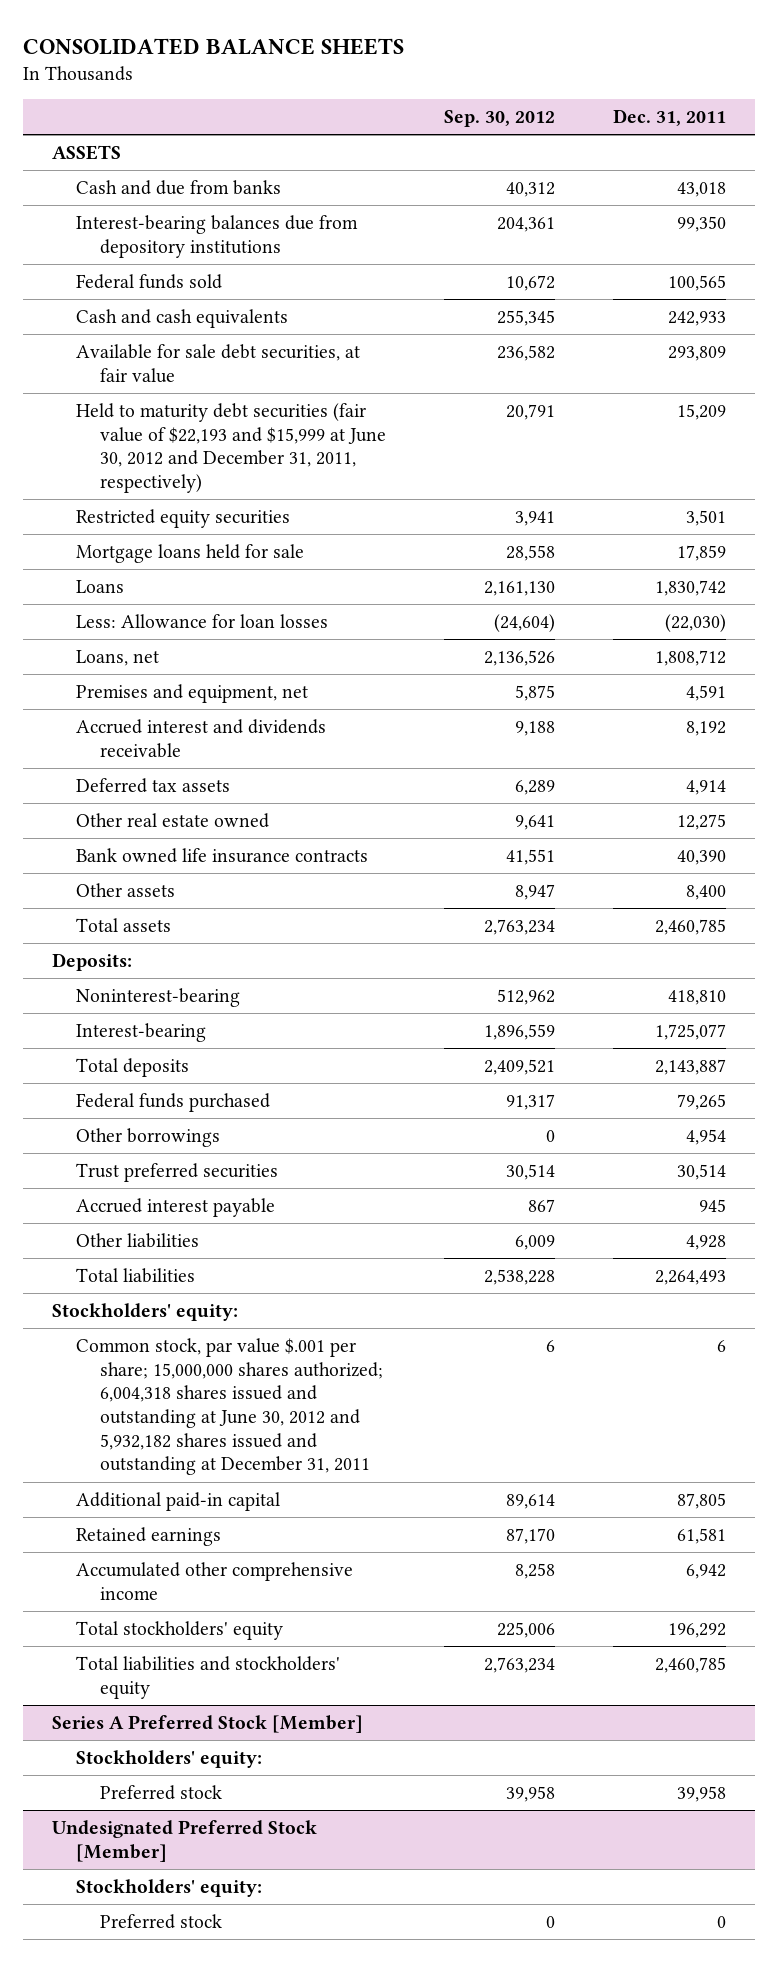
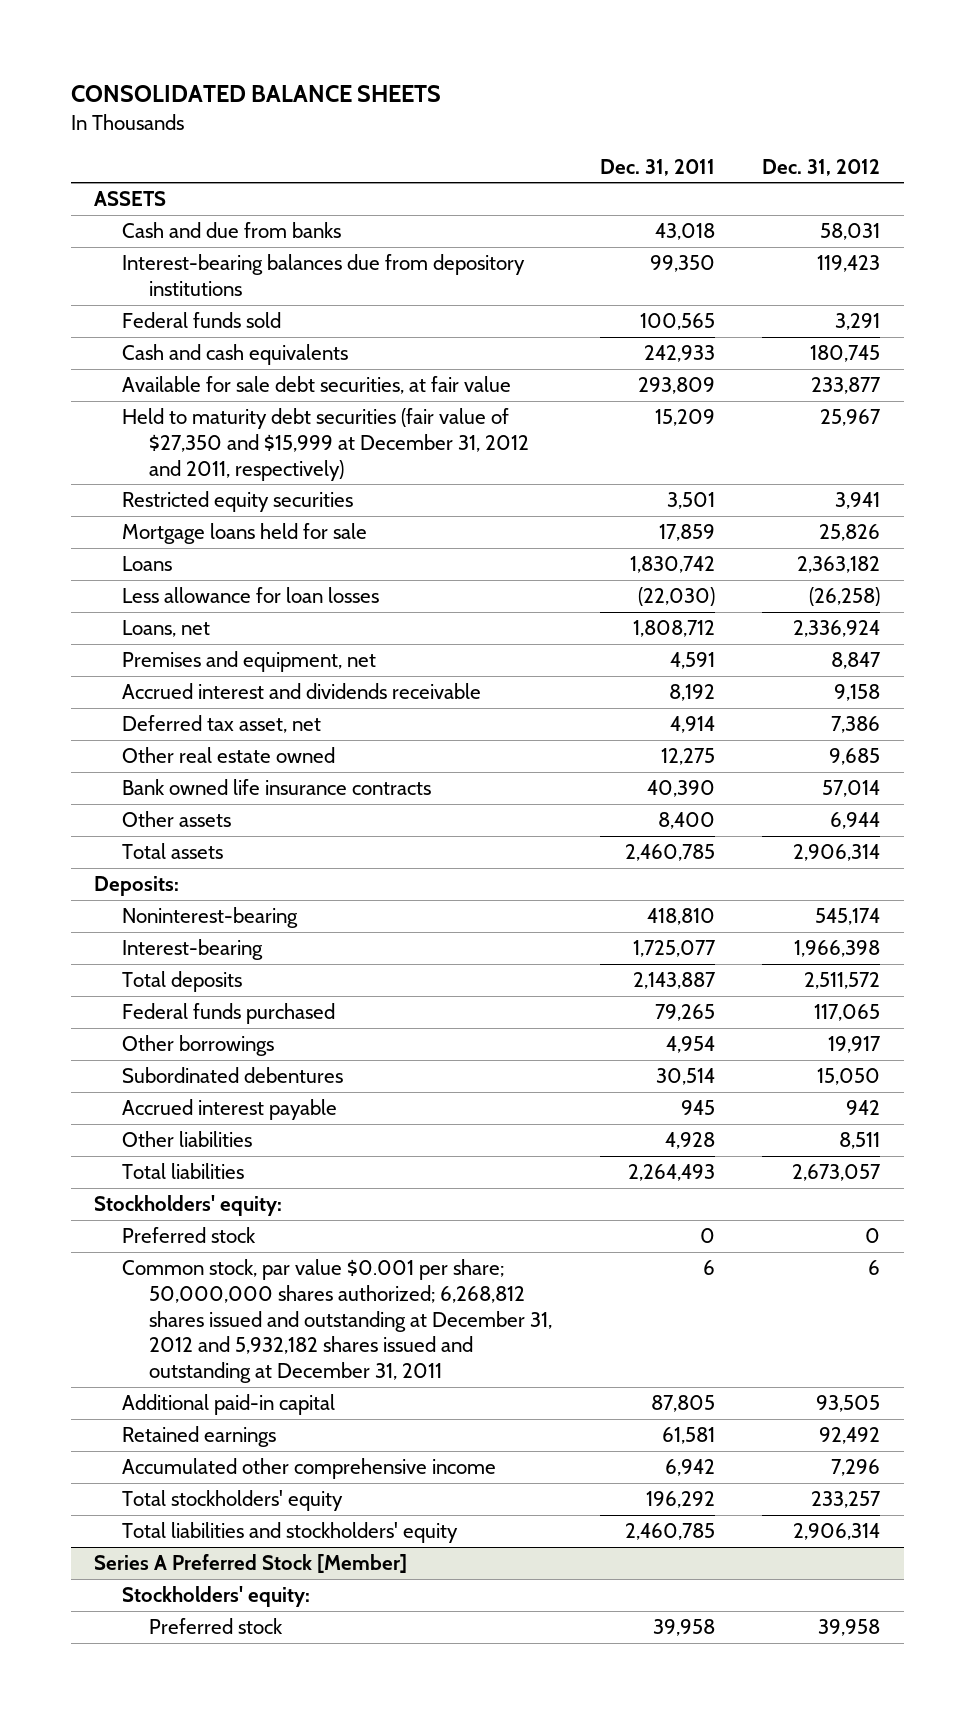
- | Sep. 30, 2012 | Dec. 31, 2011
+ | Dec. 31, 2011 | Dec. 31, 2012
- Held to maturity debt securities (fair value of $22,193 and $15,999 at June 30, 2012 and December 31, 2011, respectively) | 20,791 | 15,209
+ Held to maturity debt securities (fair value of $27,350 and $15,999 at December 31, 2012 and 2011, respectively) | 15,209 | 25,967
- Less: Allowance for loan losses | (24,604) | (22,030)
+ Less allowance for loan losses | (22,030) | (26,258)
- Deferred tax assets | 6,289 | 4,914
+ Deferred tax asset, net | 4,914 | 7,386
- Trust preferred securities | 30,514 | 30,514
+ Subordinated debentures | 30,514 | 15,050
- Common stock, par value $.001 per share; 15,000,000 shares authorized; 6,004,318 shares issued and outstanding at June 30, 2012 and 5,932,182 shares issued and outstanding at December 31, 2011 | 6 | 6
+ Preferred stock | 0 | 0
+ Common stock, par value $0.001 per share; 50,000,000 shares authorized; 6,268,812 shares issued and outstanding at December 31, 2012 and 5,932,182 shares issued and outstanding at December 31, 2011 | 6 | 6
- Undesignated Preferred Stock [Member]
- Stockholders' equity:
- Preferred stock | 0 | 0

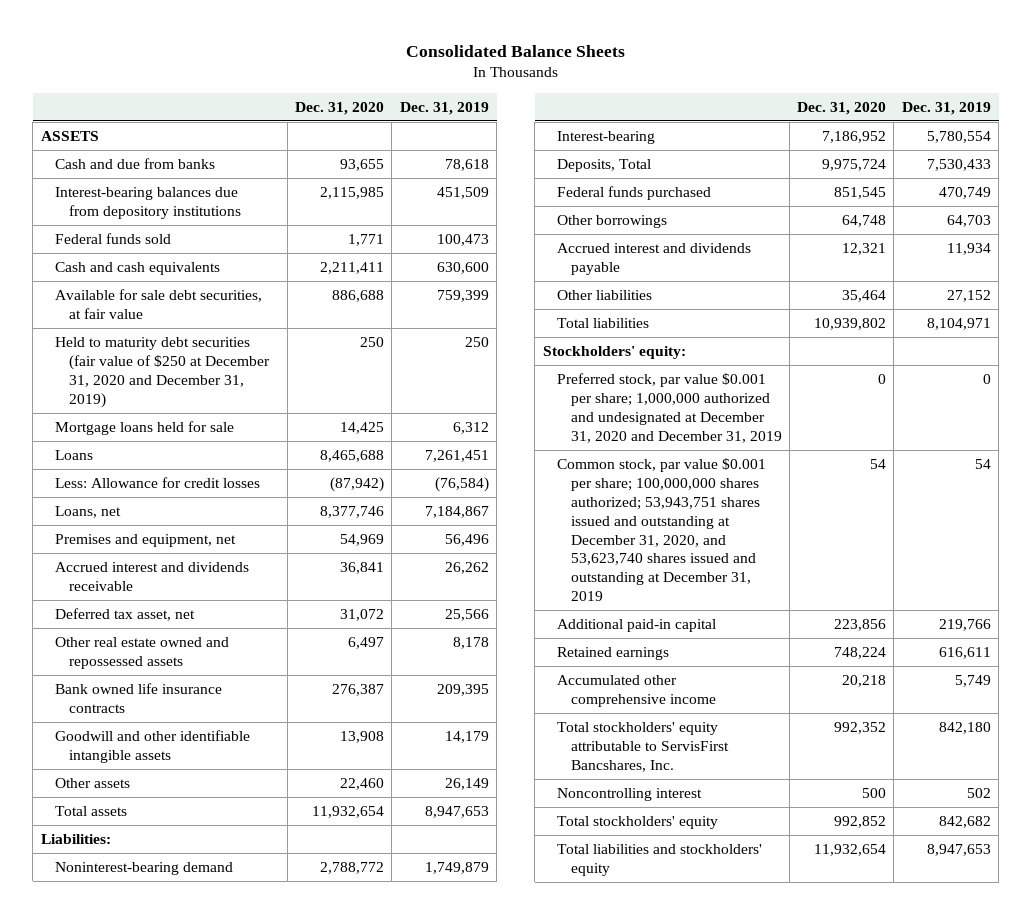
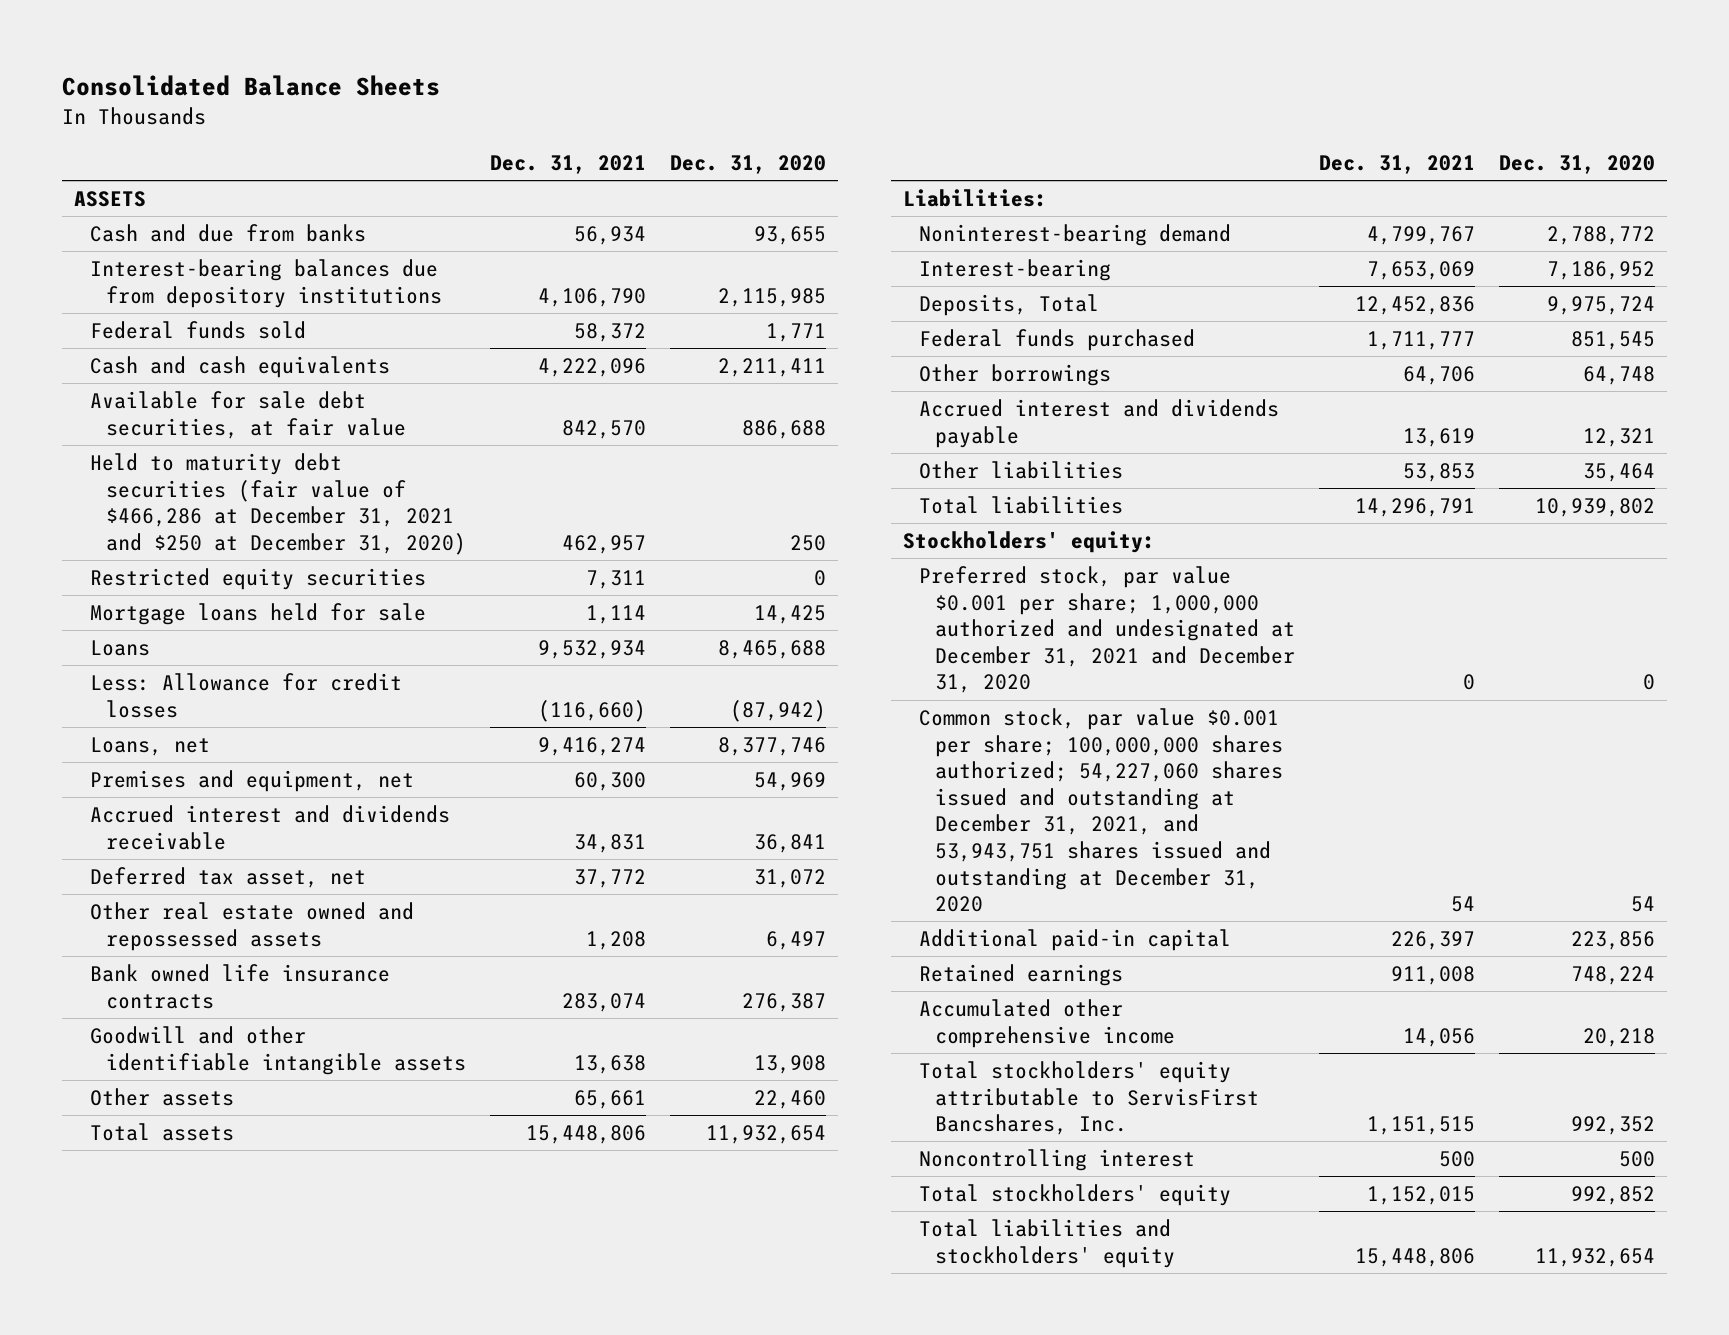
- | Dec. 31, 2020 | Dec. 31, 2019
+ | Dec. 31, 2021 | Dec. 31, 2020
- Held to maturity debt securities (fair value of $250 at December 31, 2020 and December 31, 2019) | 250 | 250
+ Held to maturity debt securities (fair value of $466,286 at December 31, 2021 and $250 at December 31, 2020) | 462,957 | 250
+ Restricted equity securities | 7,311 | 0
- Preferred stock, par value $0.001 per share; 1,000,000 authorized and undesignated at December 31, 2020 and December 31, 2019 | 0 | 0
- Common stock, par value $0.001 per share; 100,000,000 shares authorized; 53,943,751 shares issued and outstanding at December 31, 2020, and 53,623,740 shares issued and outstanding at December 31, 2019 | 54 | 54
+ Preferred stock, par value $0.001 per share; 1,000,000 authorized and undesignated at December 31, 2021 and December 31, 2020 | 0 | 0
+ Common stock, par value $0.001 per share; 100,000,000 shares authorized; 54,227,060 shares issued and outstanding at December 31, 2021, and 53,943,751 shares issued and outstanding at December 31, 2020 | 54 | 54

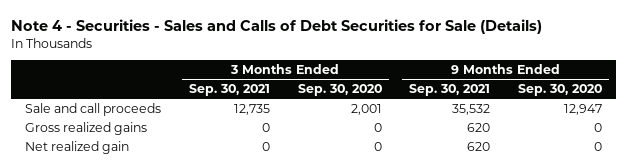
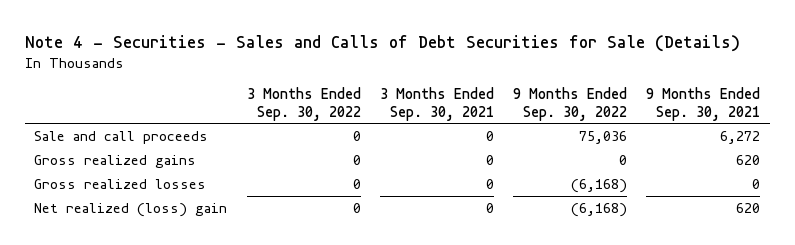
- | 3 Months Ended Sep. 30, 2021 | 3 Months Ended Sep. 30, 2020 | 9 Months Ended Sep. 30, 2021 | 9 Months Ended Sep. 30, 2020
+ | 3 Months Ended Sep. 30, 2022 | 3 Months Ended Sep. 30, 2021 | 9 Months Ended Sep. 30, 2022 | 9 Months Ended Sep. 30, 2021
- Sale and call proceeds | 12,735 | 2,001 | 35,532 | 12,947
+ Sale and call proceeds | 0 | 0 | 75,036 | 6,272
- Net realized gain | 0 | 0 | 620 | 0
+ Gross realized losses | 0 | 0 | (6,168) | 0
+ Net realized (loss) gain | 0 | 0 | (6,168) | 620

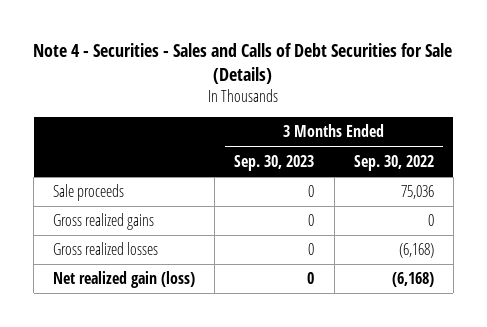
- | 3 Months Ended Sep. 30, 2022 | 3 Months Ended Sep. 30, 2021 | 9 Months Ended Sep. 30, 2022 | 9 Months Ended Sep. 30, 2021
+ | 3 Months Ended Sep. 30, 2023 | 3 Months Ended Sep. 30, 2022
- Sale and call proceeds | 0 | 0 | 75,036 | 6,272
+ Sale proceeds | 0 | 75,036
- Gross realized losses | 0 | 0 | (6,168) | 0
- Net realized (loss) gain | 0 | 0 | (6,168) | 620
+ Gross realized losses | 0 | (6,168)
+ Net realized gain (loss) | 0 | (6,168)

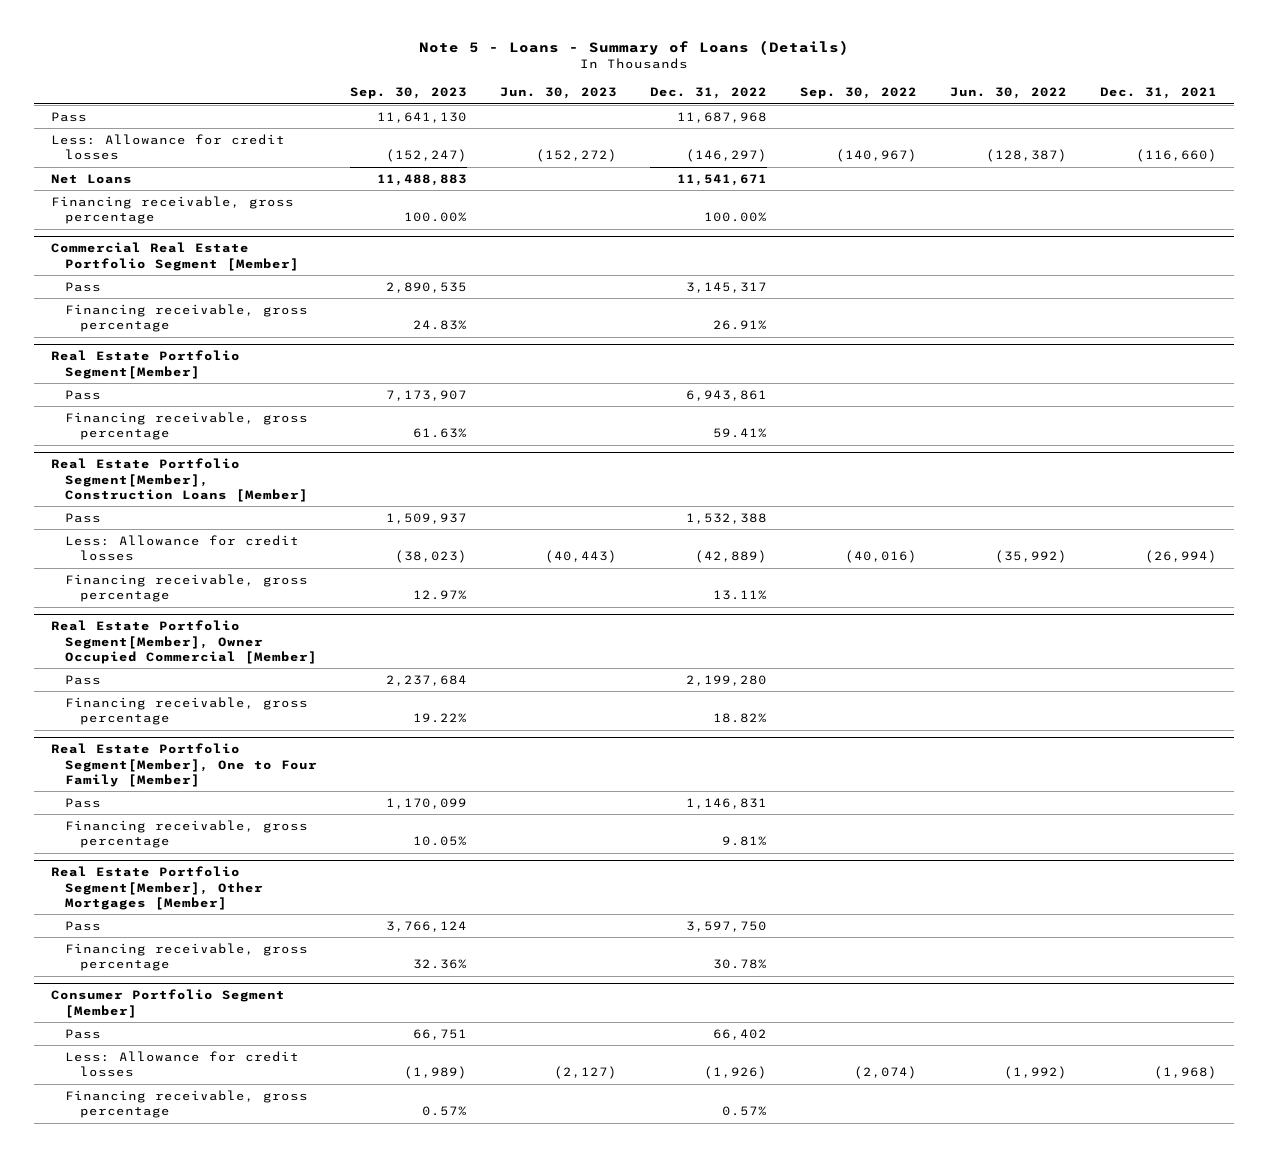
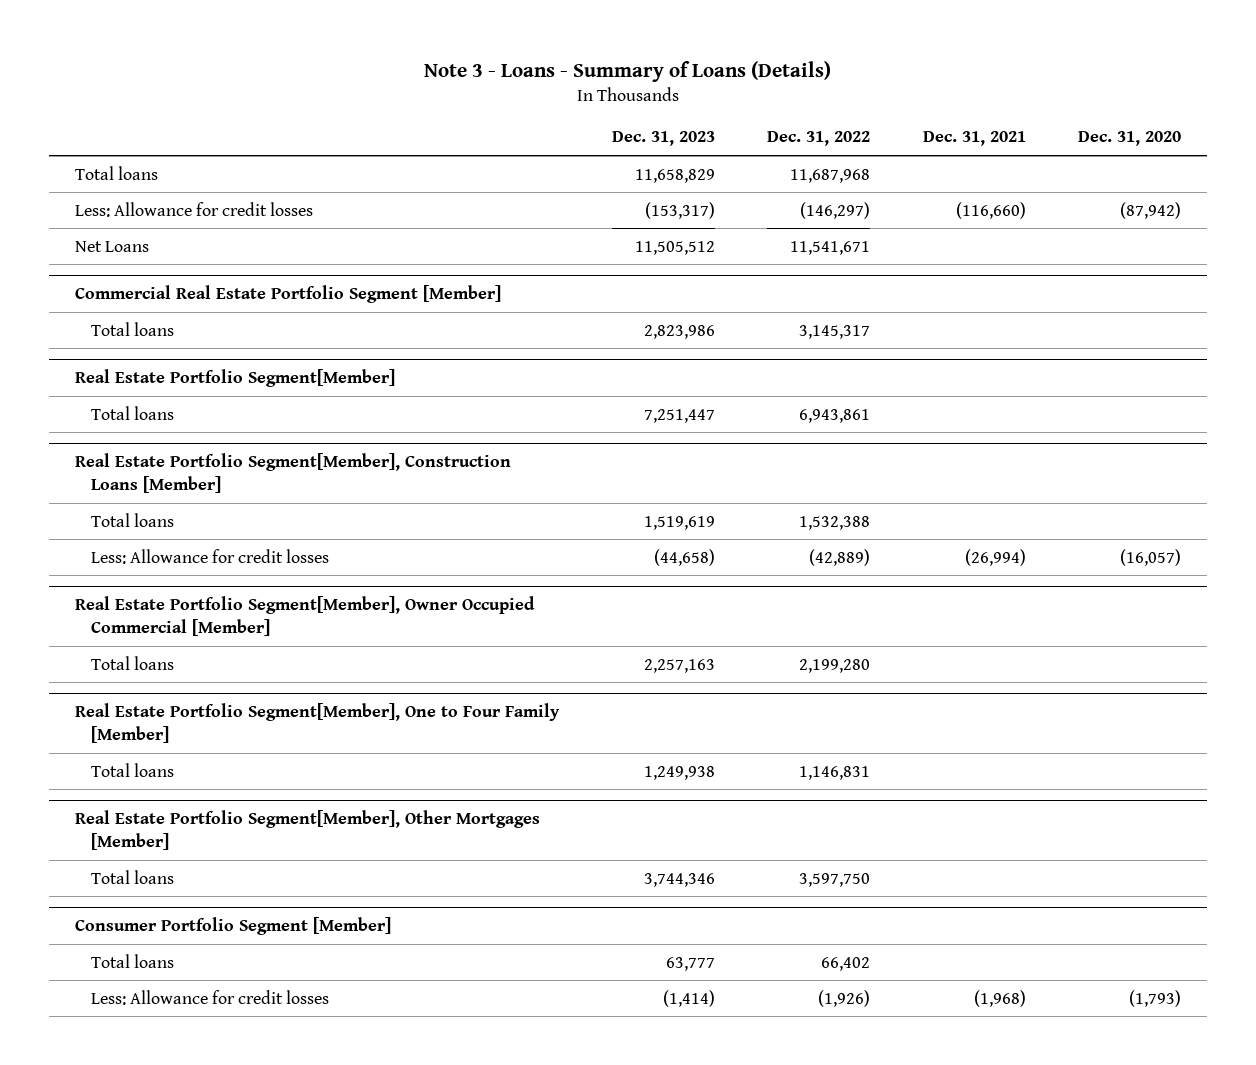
- Note 5 - Loans - Summary of Loans (Details)
+ Note 3 - Loans - Summary of Loans (Details)
- | Sep. 30, 2023 | Jun. 30, 2023 | Dec. 31, 2022 | Sep. 30, 2022 | Jun. 30, 2022 | Dec. 31, 2021
+ | Dec. 31, 2023 | Dec. 31, 2022 | Dec. 31, 2021 | Dec. 31, 2020
- Pass | 11,641,130 | | 11,687,968 | | |
+ Total loans | 11,658,829 | 11,687,968 | |
- Financing receivable, gross percentage | 100.00% | | 100.00% | | |
@ Commercial Real Estate Portfolio Segment [Member]
- Pass | 2,890,535 | | 3,145,317 | | |
- Financing receivable, gross percentage | 24.83% | | 26.91% | | |
+ Total loans | 2,823,986 | 3,145,317 | |
@ Real Estate Portfolio Segment[Member]
- Pass | 7,173,907 | | 6,943,861 | | |
- Financing receivable, gross percentage | 61.63% | | 59.41% | | |
+ Total loans | 7,251,447 | 6,943,861 | |
@ Real Estate Portfolio Segment[Member], Construction Loans [Member]
- Pass | 1,509,937 | | 1,532,388 | | |
+ Total loans | 1,519,619 | 1,532,388 | |
- Financing receivable, gross percentage | 12.97% | | 13.11% | | |
@ Real Estate Portfolio Segment[Member], Owner Occupied Commercial [Member]
- Pass | 2,237,684 | | 2,199,280 | | |
- Financing receivable, gross percentage | 19.22% | | 18.82% | | |
+ Total loans | 2,257,163 | 2,199,280 | |
@ Real Estate Portfolio Segment[Member], One to Four Family [Member]
- Pass | 1,170,099 | | 1,146,831 | | |
- Financing receivable, gross percentage | 10.05% | | 9.81% | | |
+ Total loans | 1,249,938 | 1,146,831 | |
@ Real Estate Portfolio Segment[Member], Other Mortgages [Member]
- Pass | 3,766,124 | | 3,597,750 | | |
- Financing receivable, gross percentage | 32.36% | | 30.78% | | |
+ Total loans | 3,744,346 | 3,597,750 | |
@ Consumer Portfolio Segment [Member]
- Pass | 66,751 | | 66,402 | | |
+ Total loans | 63,777 | 66,402 | |
- Financing receivable, gross percentage | 0.57% | | 0.57% | | |

